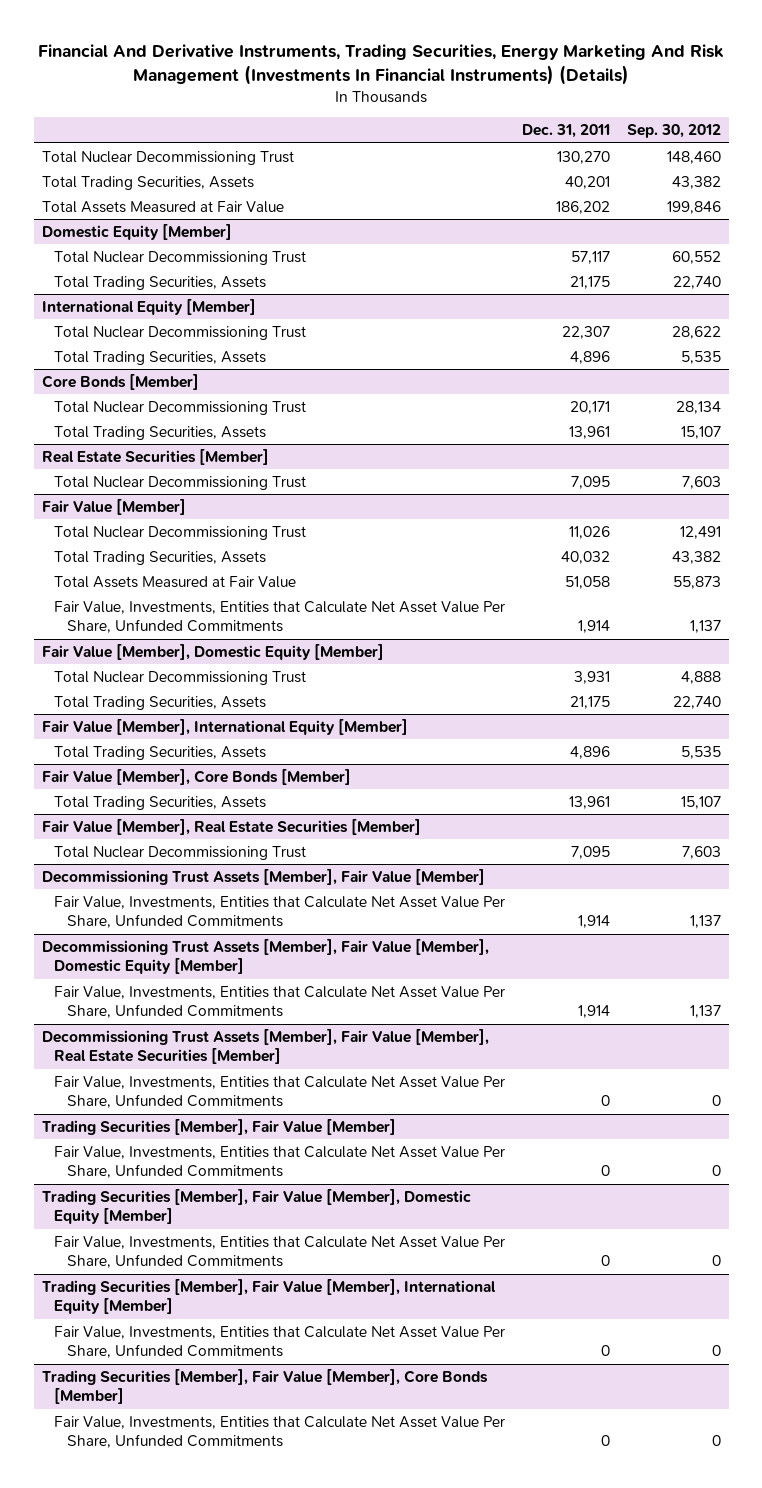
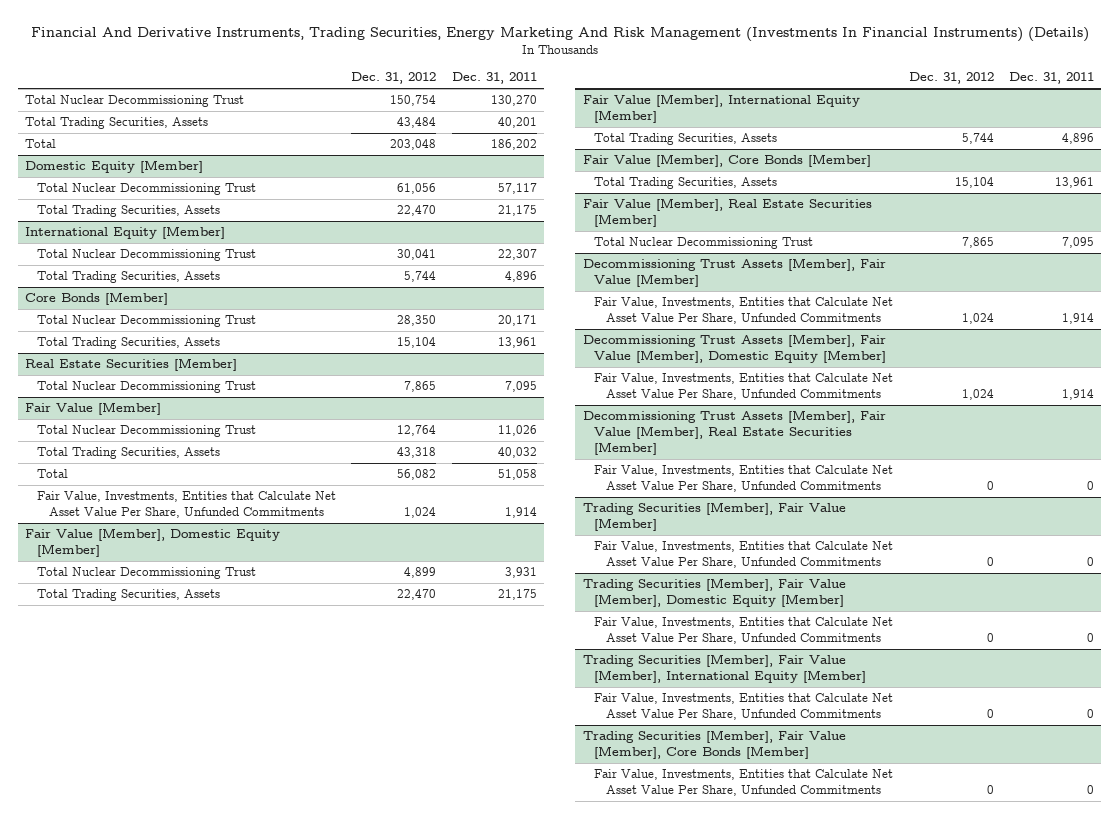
- | Dec. 31, 2011 | Sep. 30, 2012
+ | Dec. 31, 2012 | Dec. 31, 2011
- Total Assets Measured at Fair Value | 186,202 | 199,846
+ Total | 203,048 | 186,202
@ Fair Value [Member]
- Total Assets Measured at Fair Value | 51,058 | 55,873
+ Total | 56,082 | 51,058

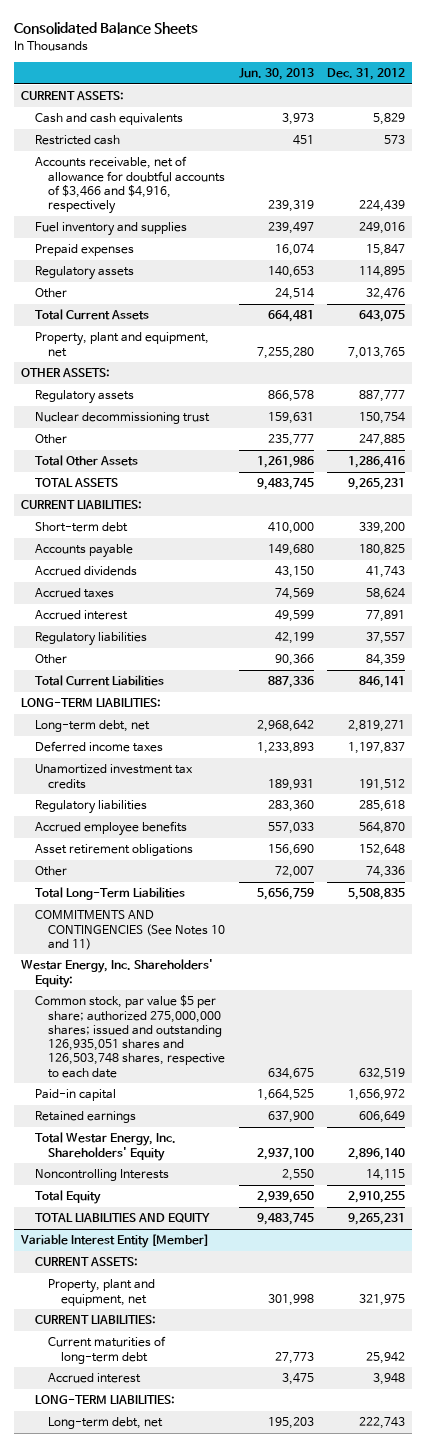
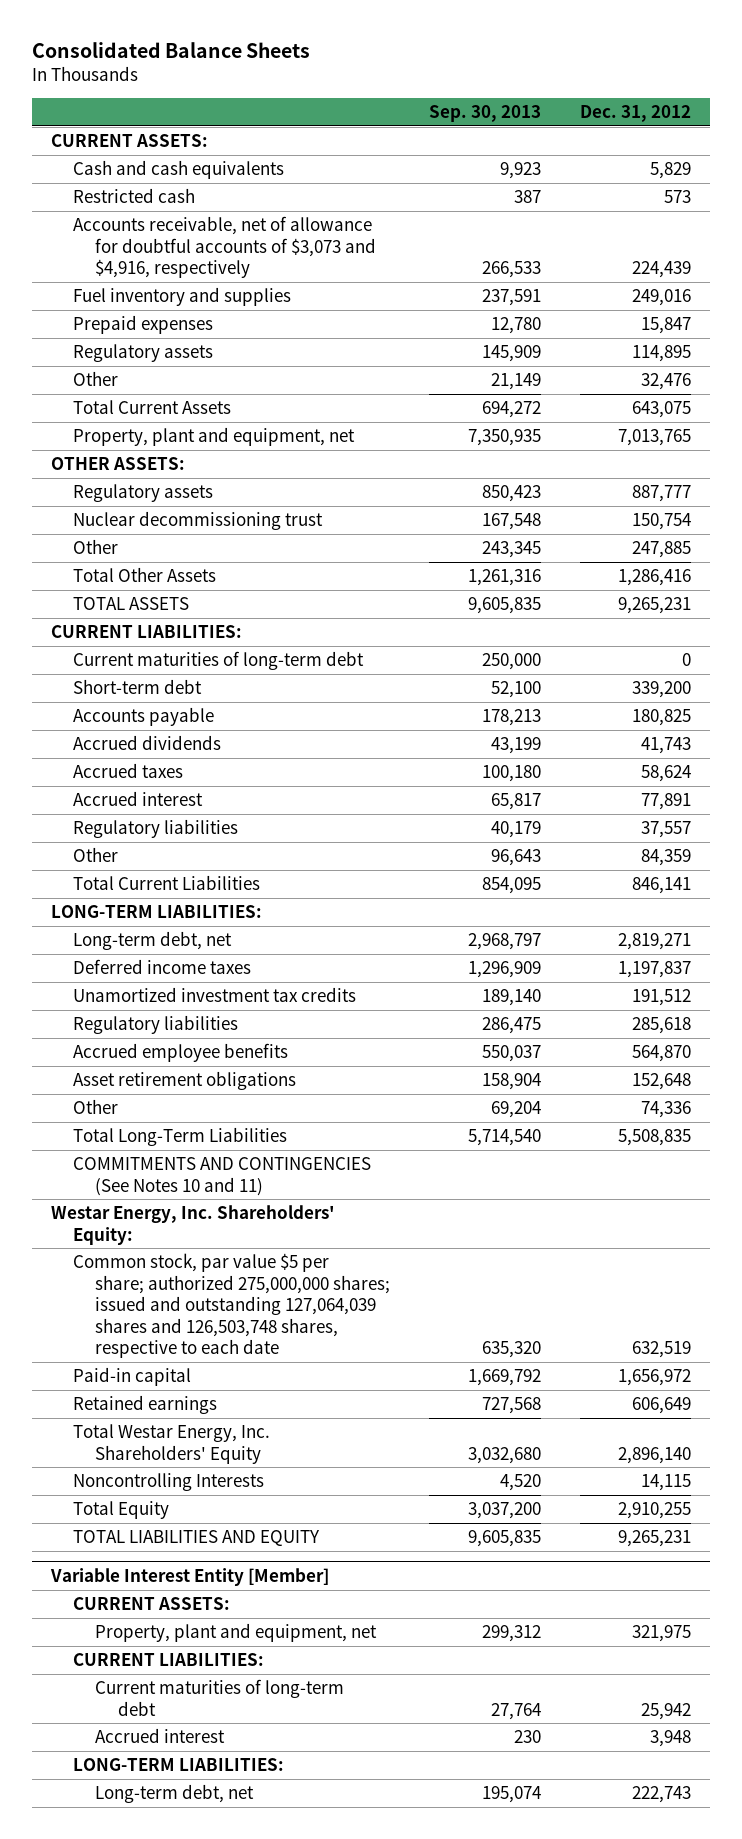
- | Jun. 30, 2013 | Dec. 31, 2012
+ | Sep. 30, 2013 | Dec. 31, 2012
- Accounts receivable, net of allowance for doubtful accounts of $3,466 and $4,916, respectively | 239,319 | 224,439
+ Accounts receivable, net of allowance for doubtful accounts of $3,073 and $4,916, respectively | 266,533 | 224,439
+ Current maturities of long-term debt | 250,000 | 0
- Common stock, par value $5 per share; authorized 275,000,000 shares; issued and outstanding 126,935,051 shares and 126,503,748 shares, respective to each date | 634,675 | 632,519
+ Common stock, par value $5 per share; authorized 275,000,000 shares; issued and outstanding 127,064,039 shares and 126,503,748 shares, respective to each date | 635,320 | 632,519

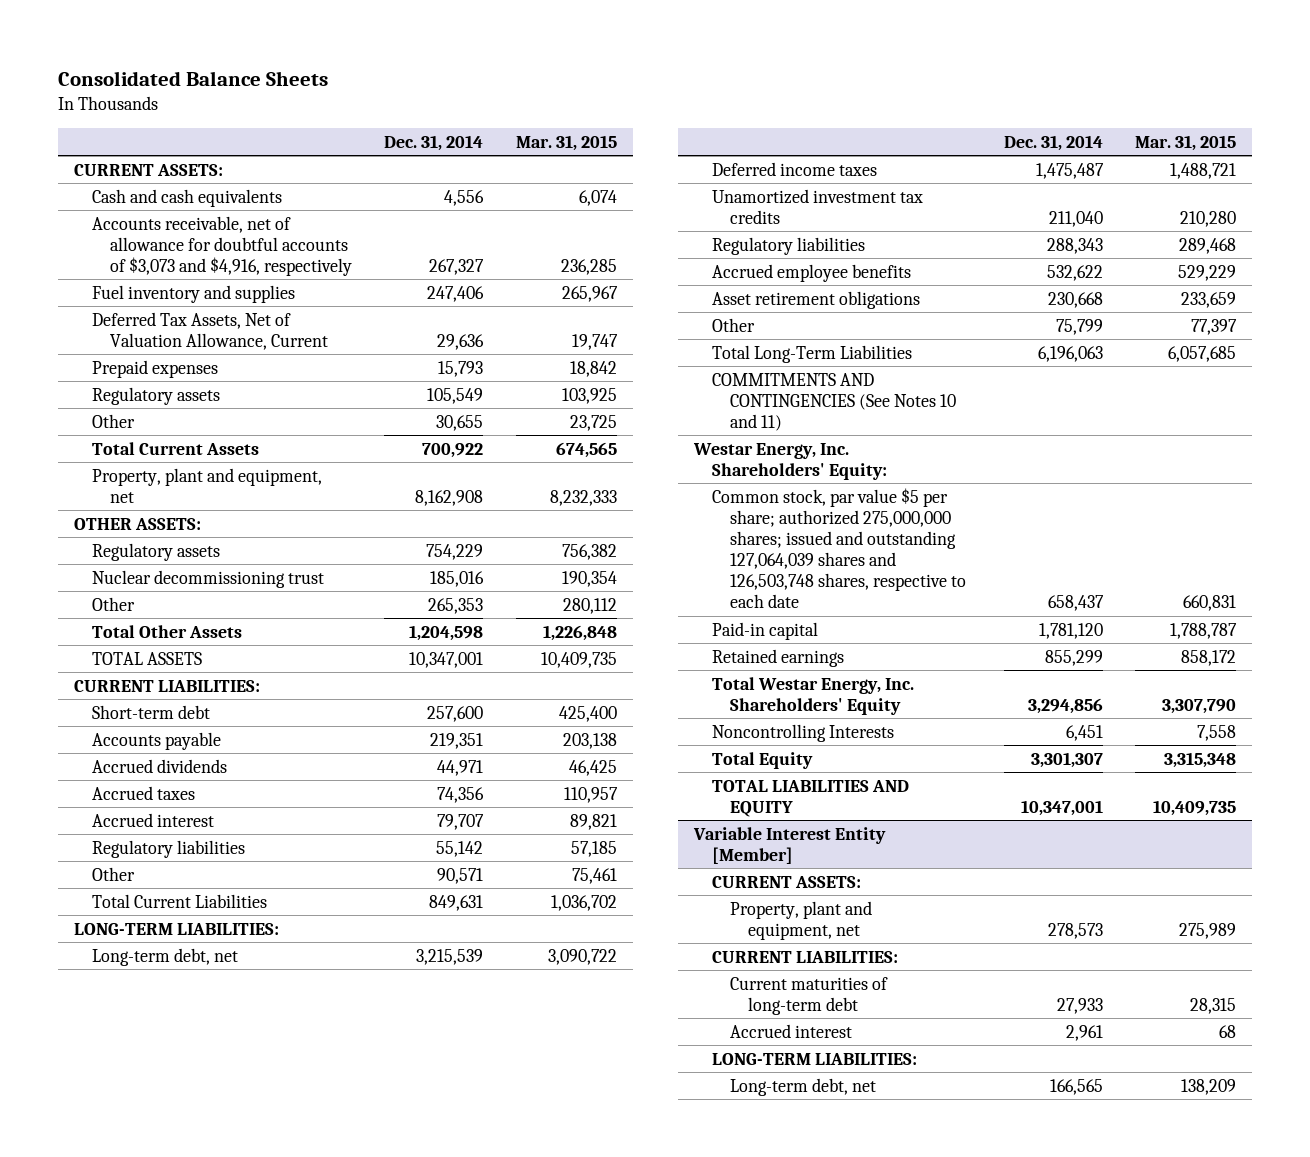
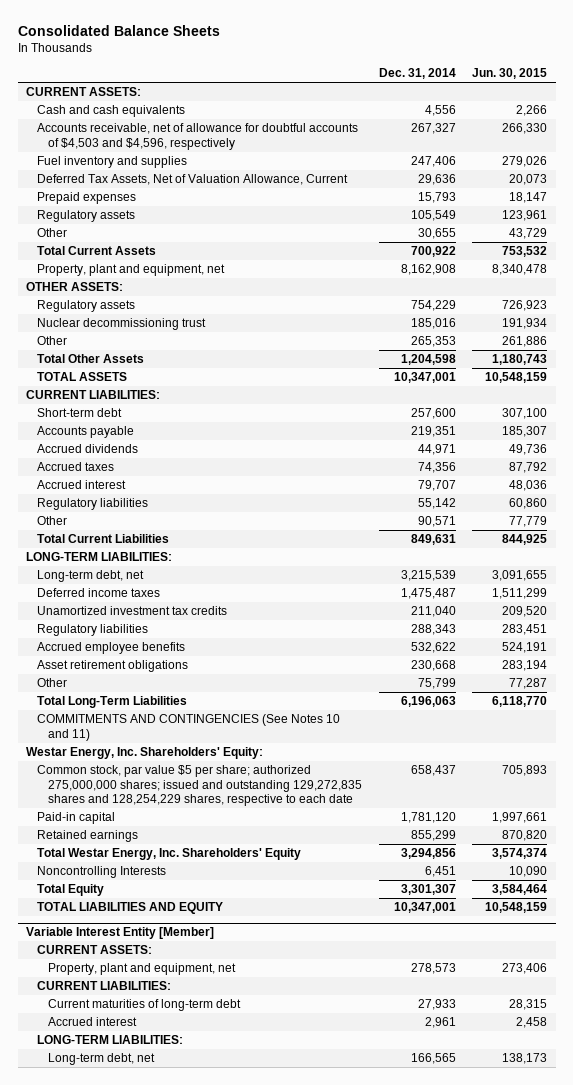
- | Dec. 31, 2014 | Mar. 31, 2015
+ | Dec. 31, 2014 | Jun. 30, 2015
- Accounts receivable, net of allowance for doubtful accounts of $3,073 and $4,916, respectively | 267,327 | 236,285
+ Accounts receivable, net of allowance for doubtful accounts of $4,503 and $4,596, respectively | 267,327 | 266,330
- Common stock, par value $5 per share; authorized 275,000,000 shares; issued and outstanding 127,064,039 shares and 126,503,748 shares, respective to each date | 658,437 | 660,831
+ Common stock, par value $5 per share; authorized 275,000,000 shares; issued and outstanding 129,272,835 shares and 128,254,229 shares, respective to each date | 658,437 | 705,893

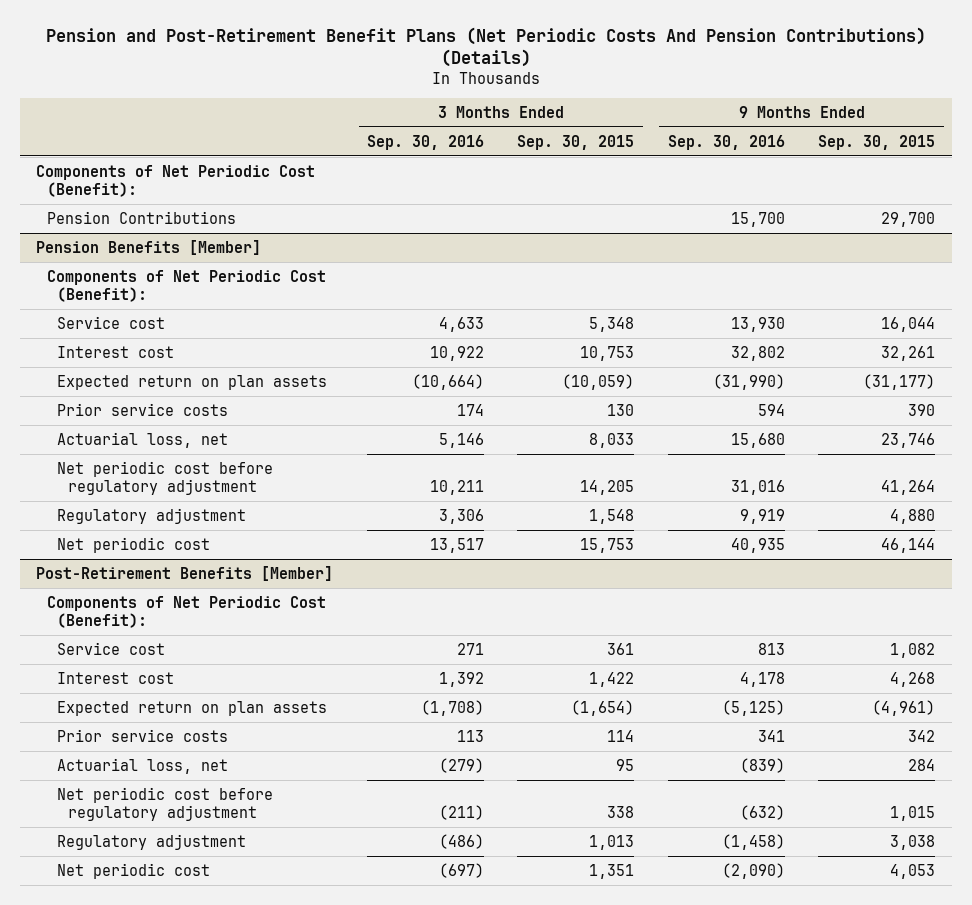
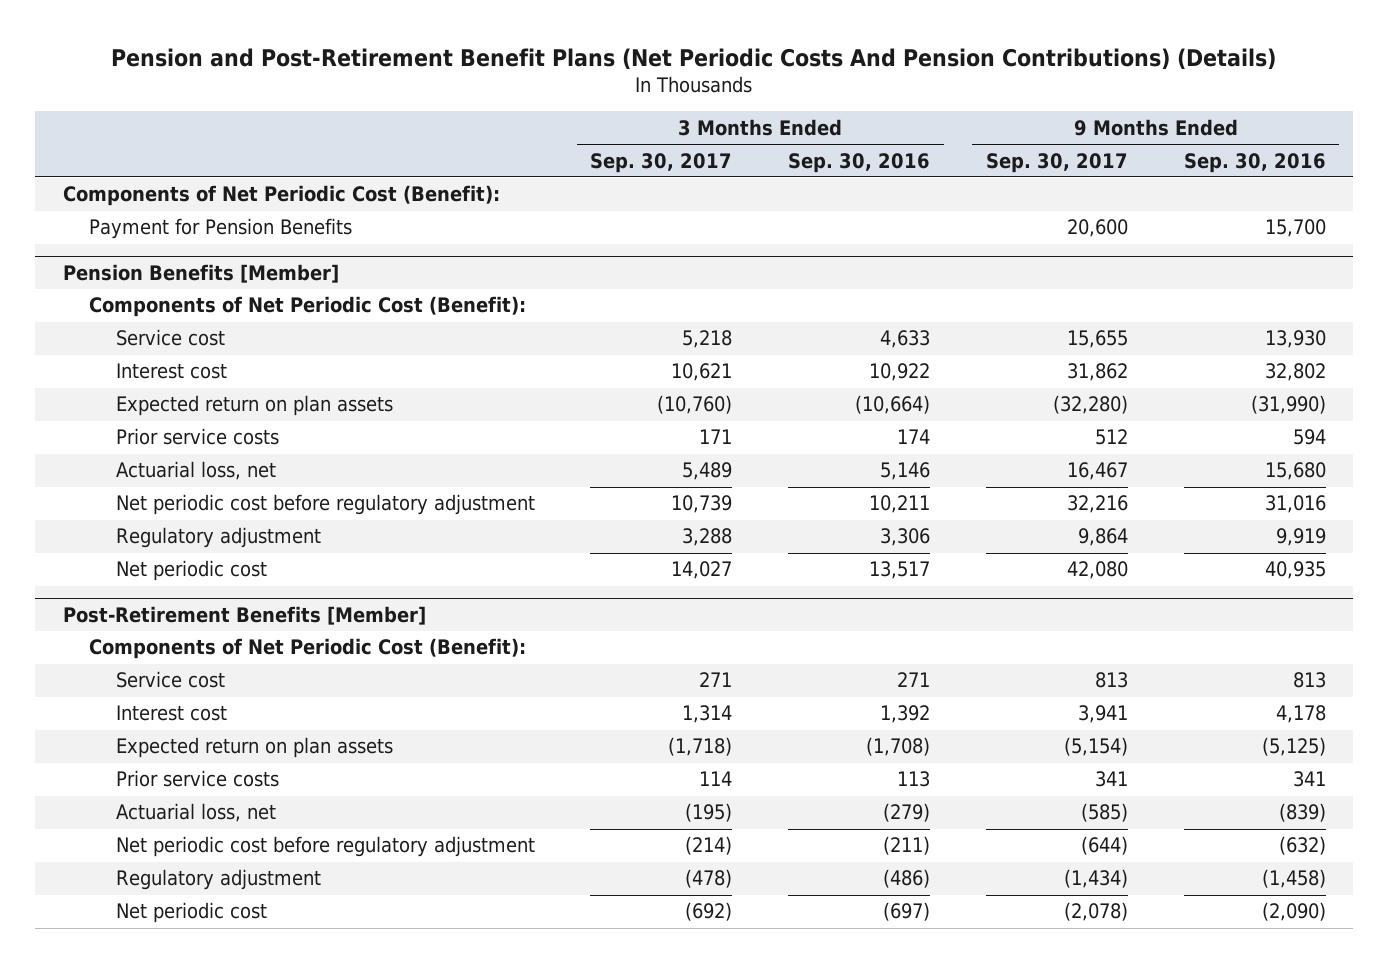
- | 3 Months Ended Sep. 30, 2016 | 3 Months Ended Sep. 30, 2015 | 9 Months Ended Sep. 30, 2016 | 9 Months Ended Sep. 30, 2015
+ | 3 Months Ended Sep. 30, 2017 | 3 Months Ended Sep. 30, 2016 | 9 Months Ended Sep. 30, 2017 | 9 Months Ended Sep. 30, 2016
- Pension Contributions | | | 15,700 | 29,700
+ Payment for Pension Benefits | | | 20,600 | 15,700

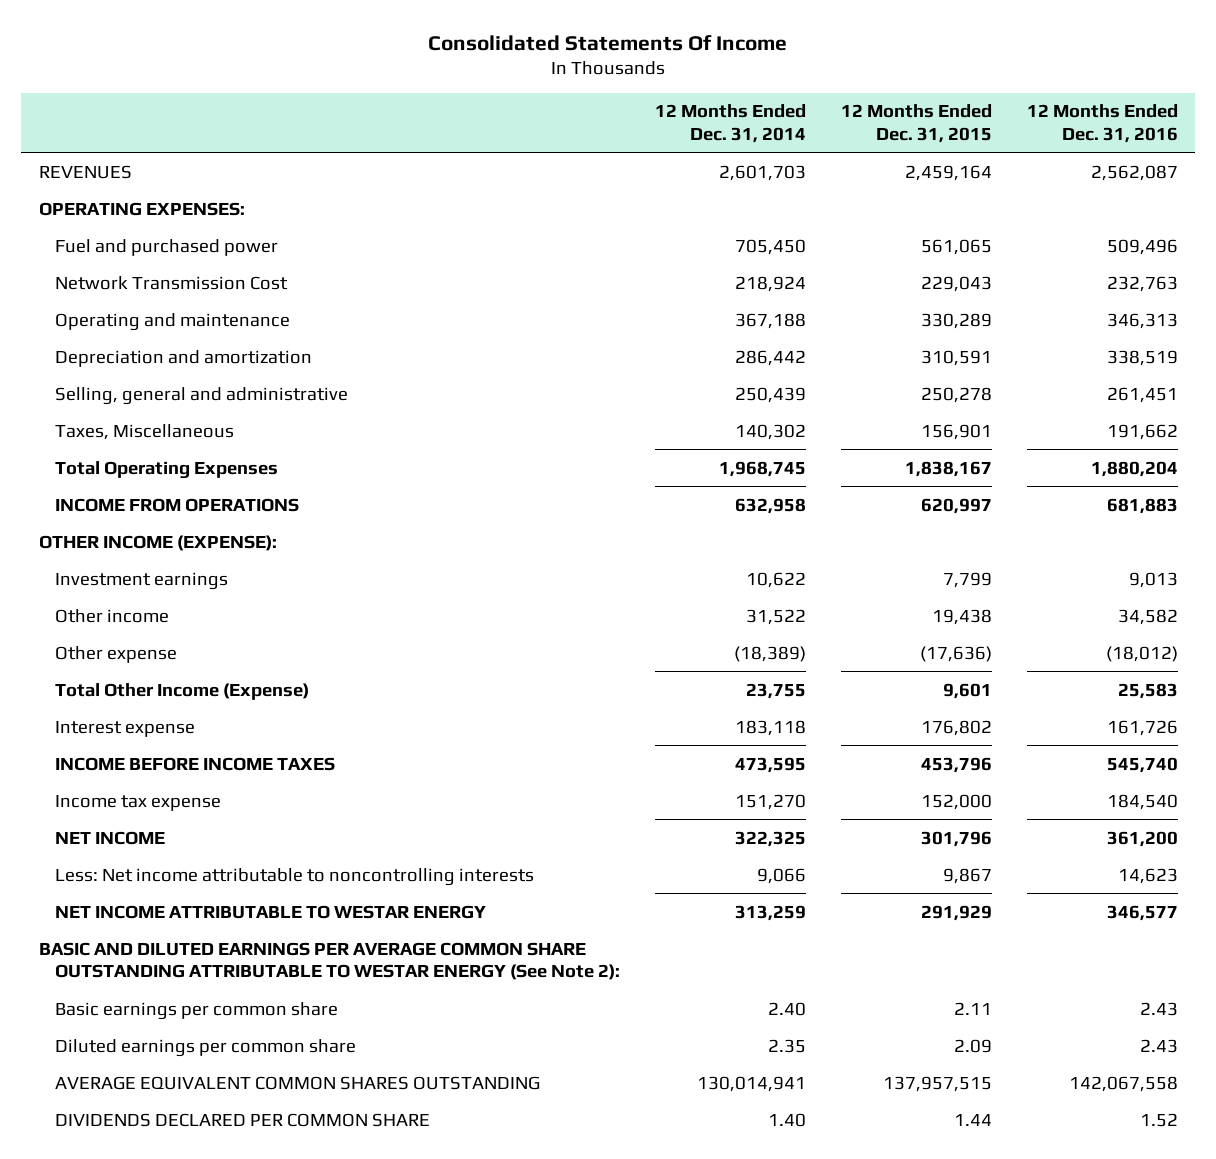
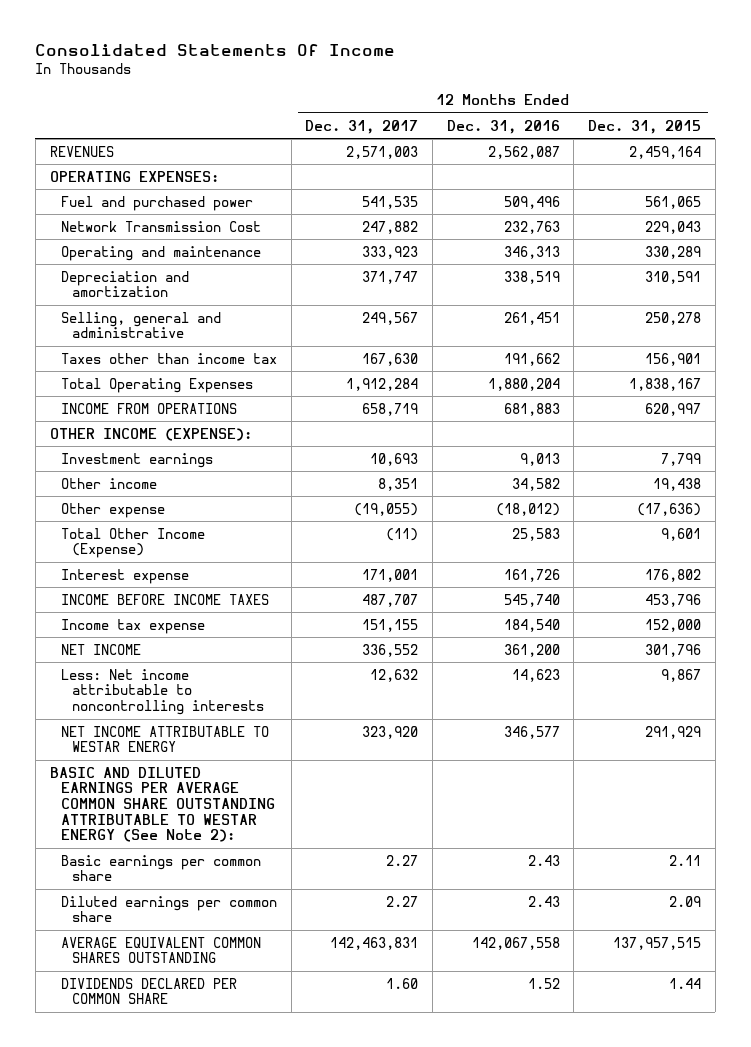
- | 12 Months Ended Dec. 31, 2014 | 12 Months Ended Dec. 31, 2015 | 12 Months Ended Dec. 31, 2016
+ | 12 Months Ended Dec. 31, 2017 | 12 Months Ended Dec. 31, 2016 | 12 Months Ended Dec. 31, 2015
- Taxes, Miscellaneous | 140,302 | 156,901 | 191,662
+ Taxes other than income tax | 167,630 | 191,662 | 156,901

